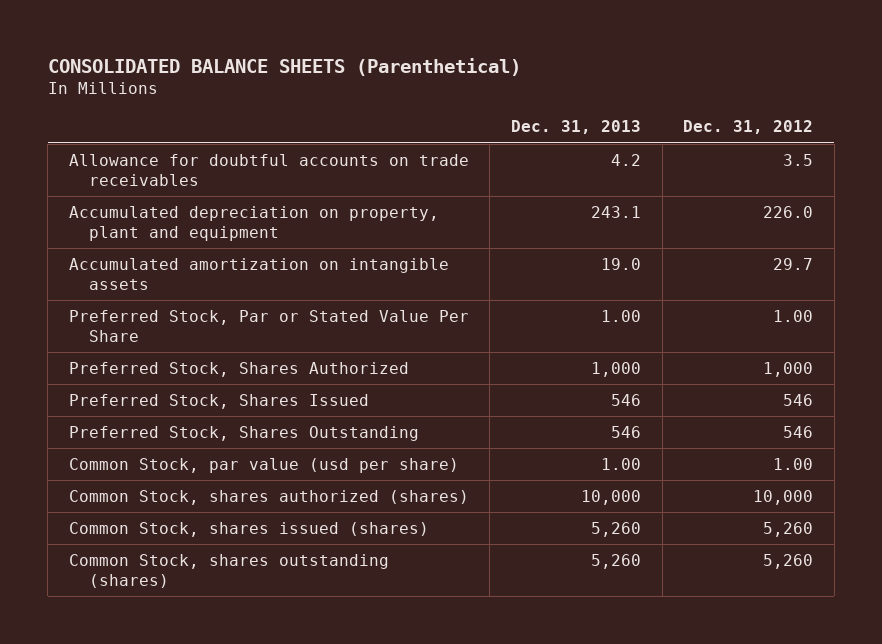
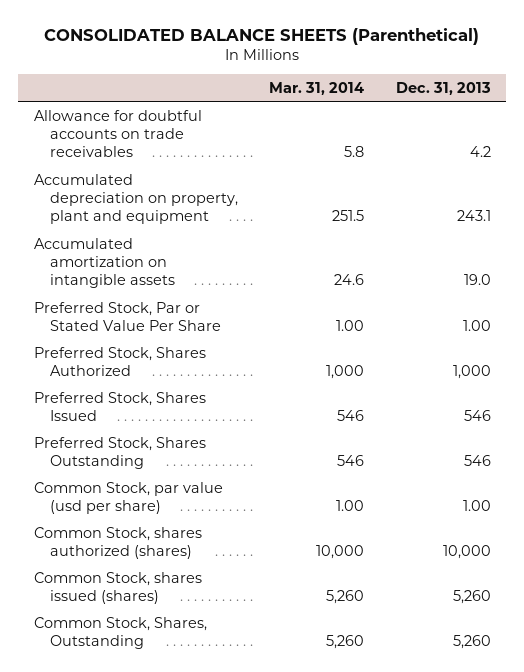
- | Dec. 31, 2013 | Dec. 31, 2012
+ | Mar. 31, 2014 | Dec. 31, 2013
- Common Stock, shares outstanding (shares) | 5,260 | 5,260
+ Common Stock, Shares, Outstanding | 5,260 | 5,260

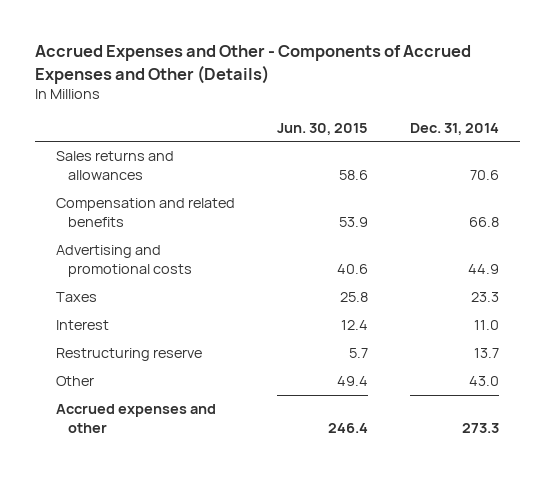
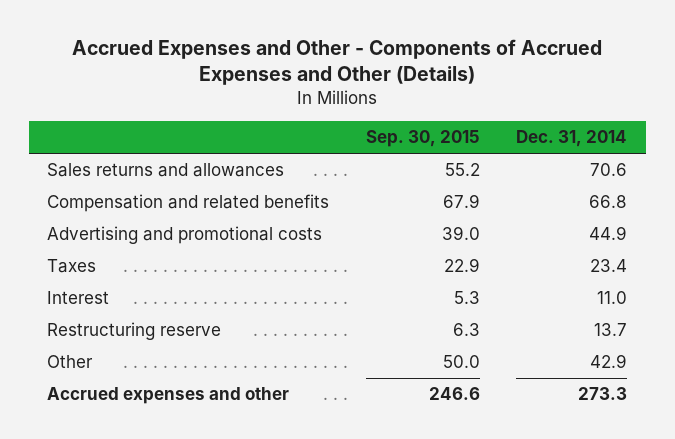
- | Jun. 30, 2015 | Dec. 31, 2014
+ | Sep. 30, 2015 | Dec. 31, 2014
- Taxes | 25.8 | 23.3
+ Taxes | 22.9 | 23.4
- Other | 49.4 | 43.0
+ Other | 50.0 | 42.9

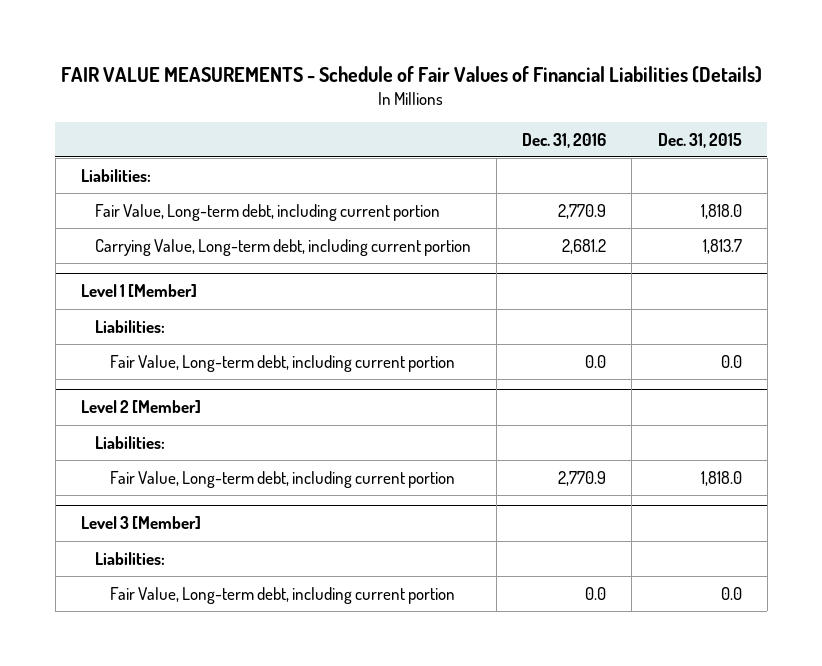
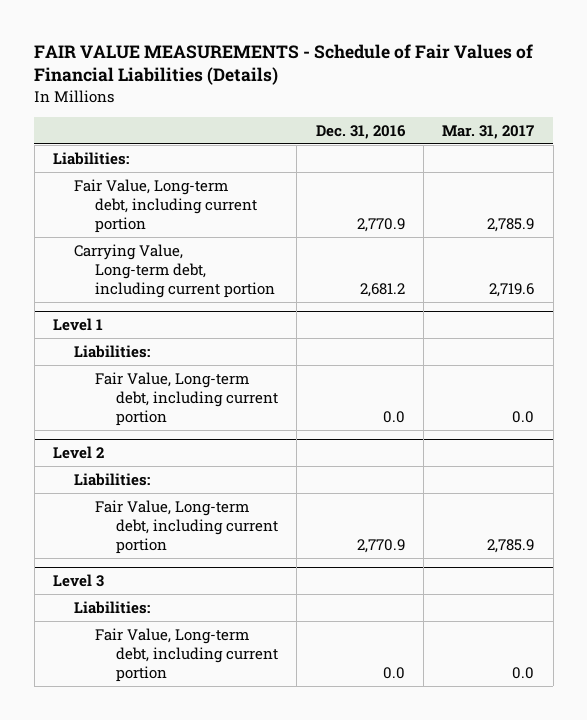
- | Dec. 31, 2016 | Dec. 31, 2015
+ | Dec. 31, 2016 | Mar. 31, 2017
- Level 1 [Member]
+ Level 1
- Level 2 [Member]
+ Level 2
- Level 3 [Member]
+ Level 3

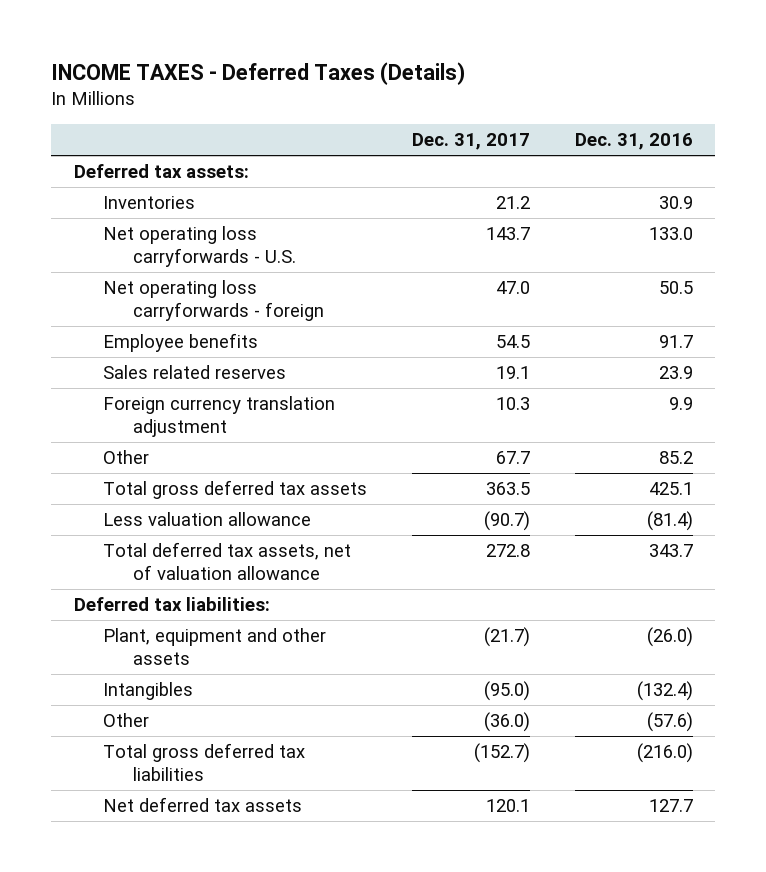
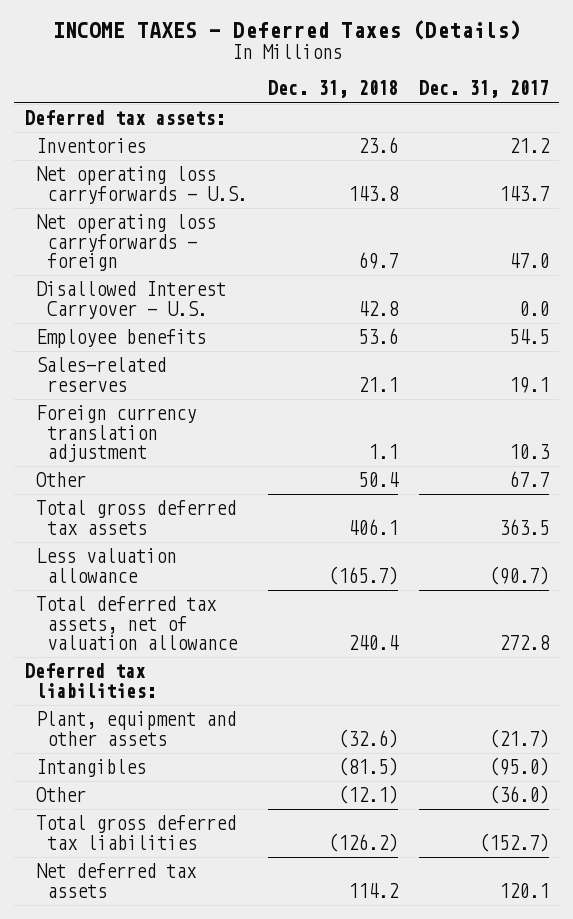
- | Dec. 31, 2017 | Dec. 31, 2016
+ | Dec. 31, 2018 | Dec. 31, 2017
+ Disallowed Interest Carryover - U.S. | 42.8 | 0.0
- Sales related reserves | 19.1 | 23.9
+ Sales-related reserves | 21.1 | 19.1

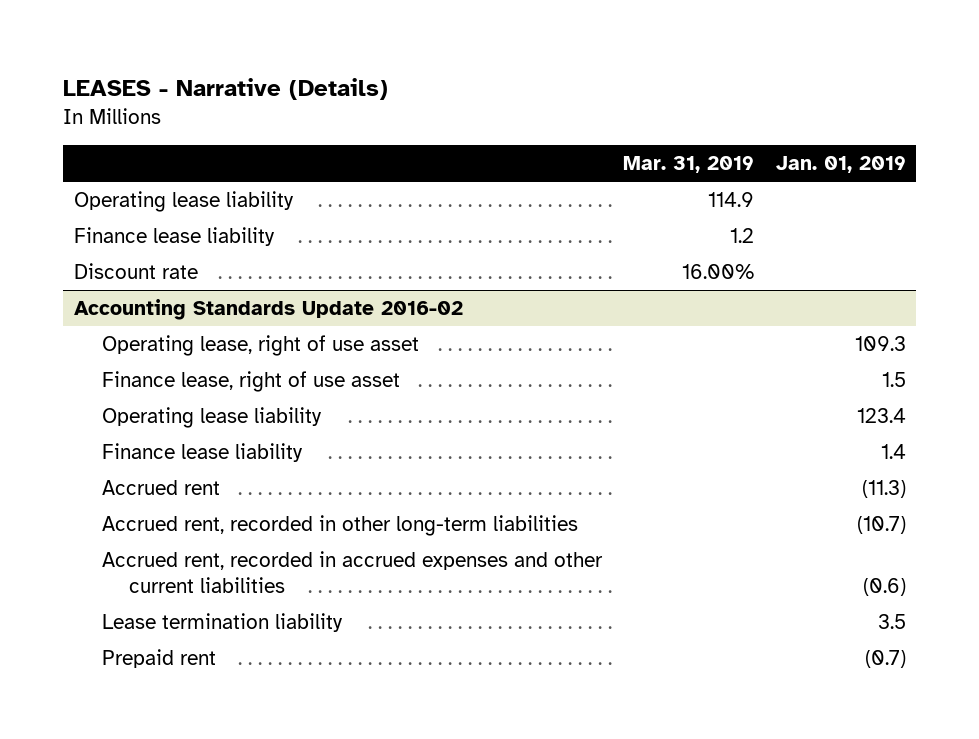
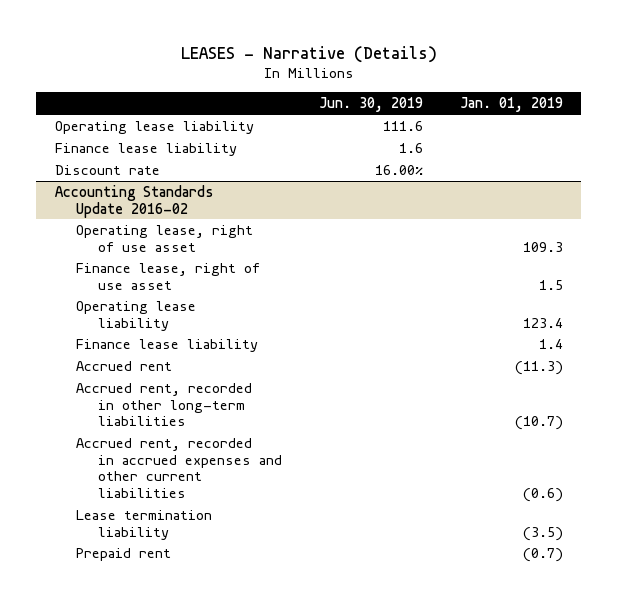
- | Mar. 31, 2019 | Jan. 01, 2019
+ | Jun. 30, 2019 | Jan. 01, 2019
@ Accounting Standards Update 2016-02
- Lease termination liability | | 3.5
+ Lease termination liability | | (3.5)

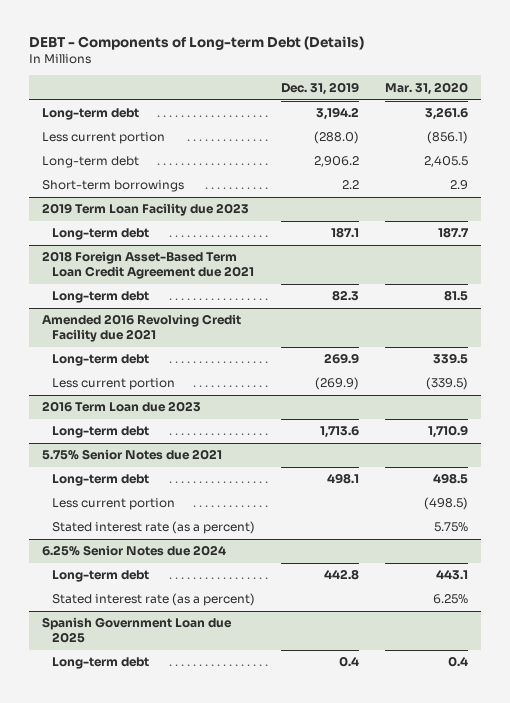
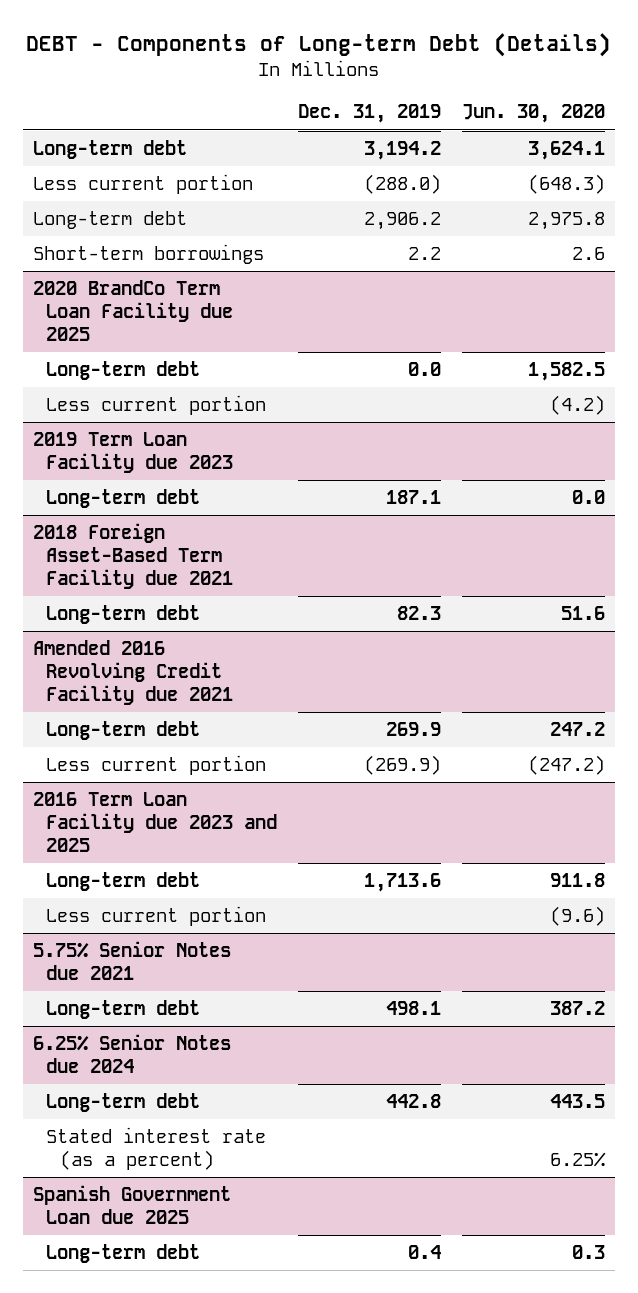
- | Dec. 31, 2019 | Mar. 31, 2020
+ | Dec. 31, 2019 | Jun. 30, 2020
+ 2020 BrandCo Term Loan Facility due 2025
+ Long-term debt | 0.0 | 1,582.5
+ Less current portion | | (4.2)
- 2018 Foreign Asset-Based Term Loan Credit Agreement due 2021
+ 2018 Foreign Asset-Based Term Facility due 2021
- 2016 Term Loan due 2023
+ 2016 Term Loan Facility due 2023 and 2025
+ Less current portion | | (9.6)
@ 5.75% Senior Notes due 2021
- Less current portion | | (498.5)
- Stated interest rate (as a percent) | | 5.75%

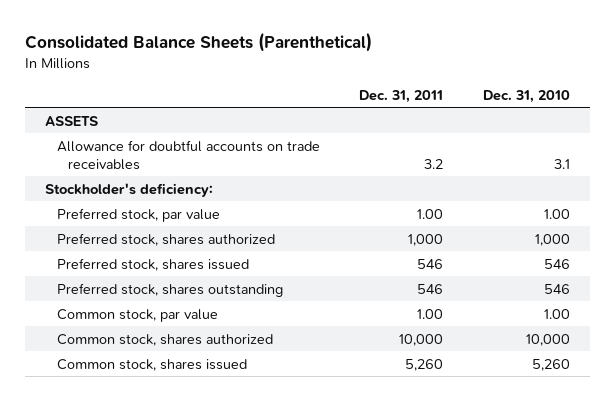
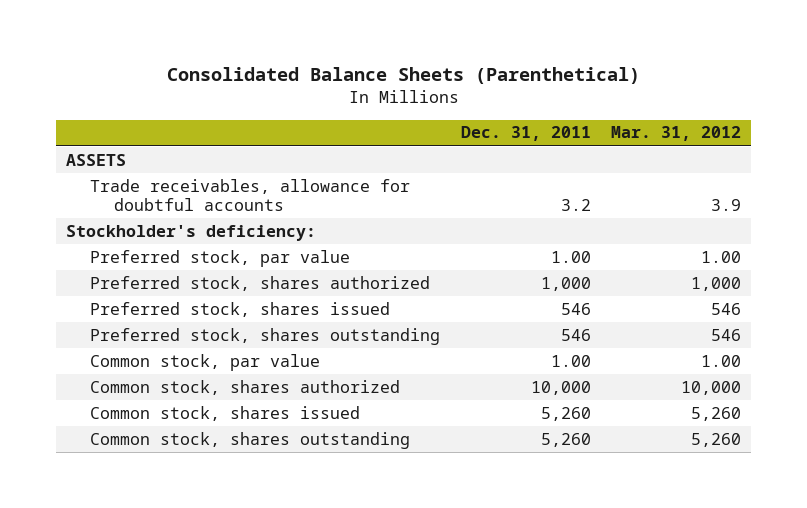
- | Dec. 31, 2011 | Dec. 31, 2010
+ | Dec. 31, 2011 | Mar. 31, 2012
- Allowance for doubtful accounts on trade receivables | 3.2 | 3.1
+ Trade receivables, allowance for doubtful accounts | 3.2 | 3.9
+ Common stock, shares outstanding | 5,260 | 5,260

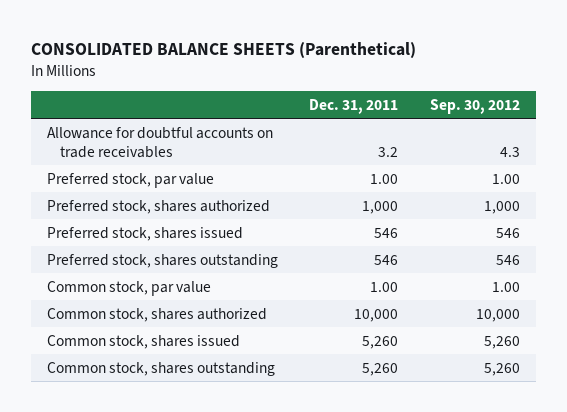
- Consolidated Balance Sheets (Parenthetical)
+ CONSOLIDATED BALANCE SHEETS (Parenthetical)
- | Dec. 31, 2011 | Mar. 31, 2012
+ | Dec. 31, 2011 | Sep. 30, 2012
- ASSETS
- Trade receivables, allowance for doubtful accounts | 3.2 | 3.9
- Stockholder's deficiency:
+ Allowance for doubtful accounts on trade receivables | 3.2 | 4.3

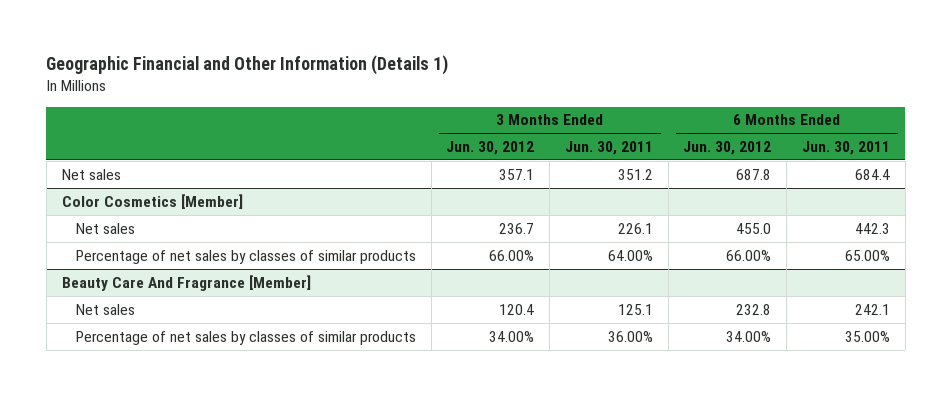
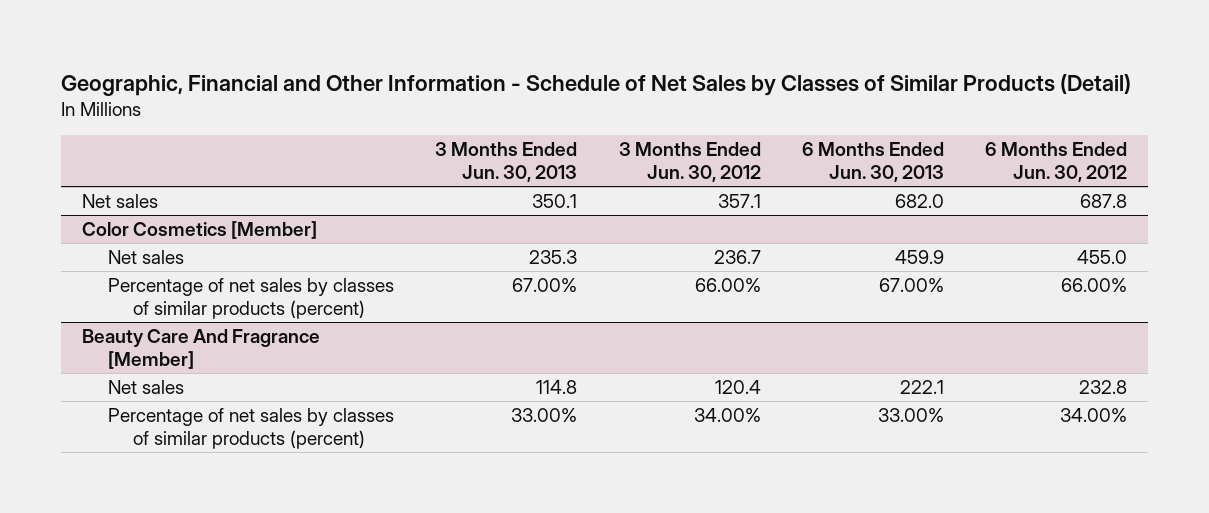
- Geographic Financial and Other Information (Details 1)
+ Geographic, Financial and Other Information - Schedule of Net Sales by Classes of Similar Products (Detail)
- | 3 Months Ended Jun. 30, 2012 | 3 Months Ended Jun. 30, 2011 | 6 Months Ended Jun. 30, 2012 | 6 Months Ended Jun. 30, 2011
+ | 3 Months Ended Jun. 30, 2013 | 3 Months Ended Jun. 30, 2012 | 6 Months Ended Jun. 30, 2013 | 6 Months Ended Jun. 30, 2012
@ Color Cosmetics [Member]
- Percentage of net sales by classes of similar products | 66.00% | 64.00% | 66.00% | 65.00%
+ Percentage of net sales by classes of similar products (percent) | 67.00% | 66.00% | 67.00% | 66.00%
@ Beauty Care And Fragrance [Member]
- Percentage of net sales by classes of similar products | 34.00% | 36.00% | 34.00% | 35.00%
+ Percentage of net sales by classes of similar products (percent) | 33.00% | 34.00% | 33.00% | 34.00%

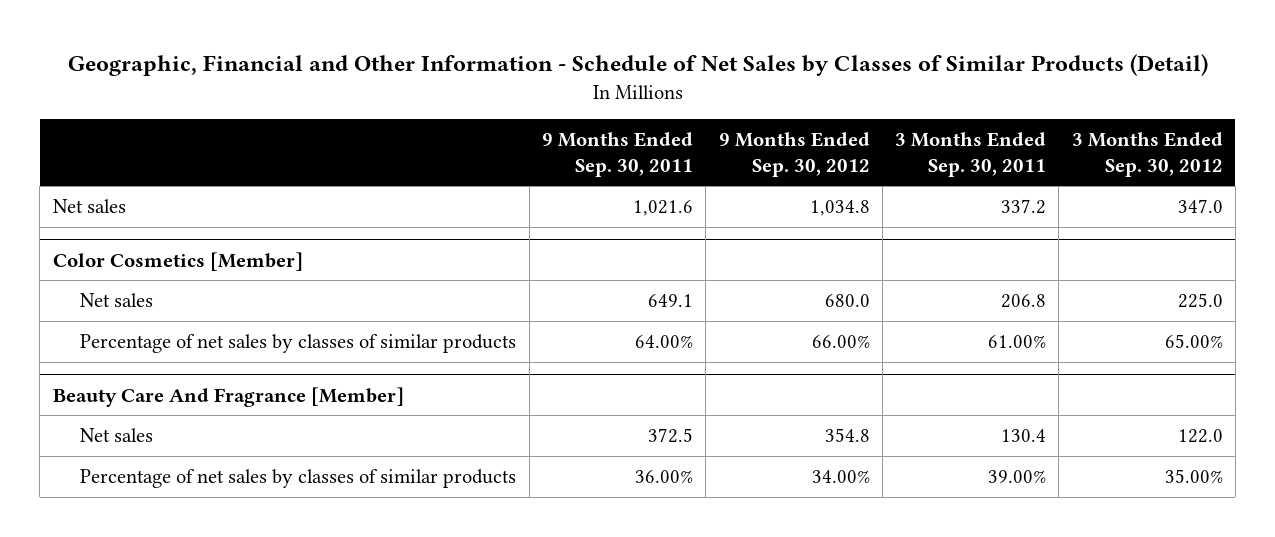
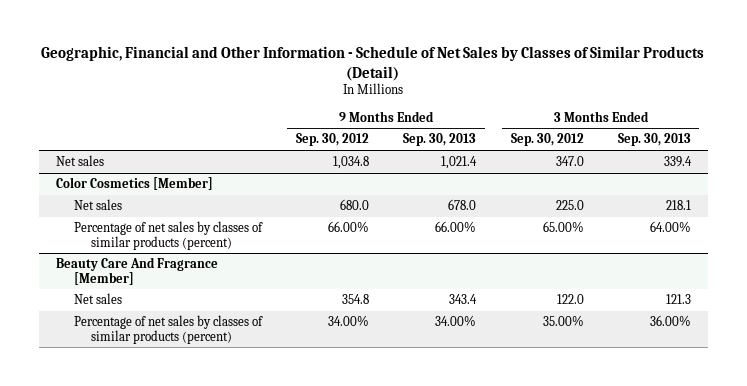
- | 9 Months Ended Sep. 30, 2011 | 9 Months Ended Sep. 30, 2012 | 3 Months Ended Sep. 30, 2011 | 3 Months Ended Sep. 30, 2012
+ | 9 Months Ended Sep. 30, 2012 | 9 Months Ended Sep. 30, 2013 | 3 Months Ended Sep. 30, 2012 | 3 Months Ended Sep. 30, 2013
@ Color Cosmetics [Member]
- Percentage of net sales by classes of similar products | 64.00% | 66.00% | 61.00% | 65.00%
+ Percentage of net sales by classes of similar products (percent) | 66.00% | 66.00% | 65.00% | 64.00%
@ Beauty Care And Fragrance [Member]
- Percentage of net sales by classes of similar products | 36.00% | 34.00% | 39.00% | 35.00%
+ Percentage of net sales by classes of similar products (percent) | 34.00% | 34.00% | 35.00% | 36.00%

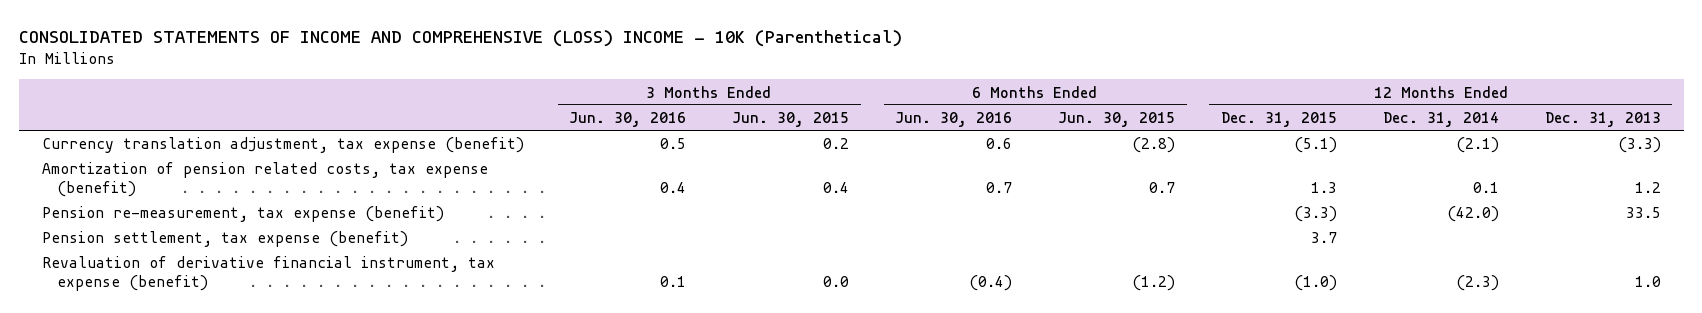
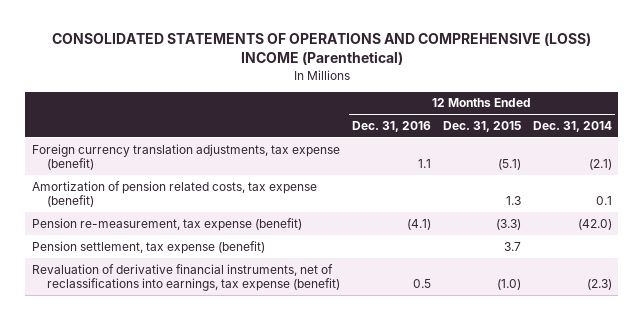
- CONSOLIDATED STATEMENTS OF INCOME AND COMPREHENSIVE (LOSS) INCOME - 10K (Parenthetical)
+ CONSOLIDATED STATEMENTS OF OPERATIONS AND COMPREHENSIVE (LOSS) INCOME (Parenthetical)
- | 3 Months Ended Jun. 30, 2016 | 3 Months Ended Jun. 30, 2015 | 6 Months Ended Jun. 30, 2016 | 6 Months Ended Jun. 30, 2015 | 12 Months Ended Dec. 31, 2015 | 12 Months Ended Dec. 31, 2014 | 12 Months Ended Dec. 31, 2013
+ | 12 Months Ended Dec. 31, 2016 | 12 Months Ended Dec. 31, 2015 | 12 Months Ended Dec. 31, 2014
- Currency translation adjustment, tax expense (benefit) | 0.5 | 0.2 | 0.6 | (2.8) | (5.1) | (2.1) | (3.3)
+ Foreign currency translation adjustments, tax expense (benefit) | 1.1 | (5.1) | (2.1)
- Revaluation of derivative financial instrument, tax expense (benefit) | 0.1 | 0.0 | (0.4) | (1.2) | (1.0) | (2.3) | 1.0
+ Revaluation of derivative financial instruments, net of reclassifications into earnings, tax expense (benefit) | 0.5 | (1.0) | (2.3)

